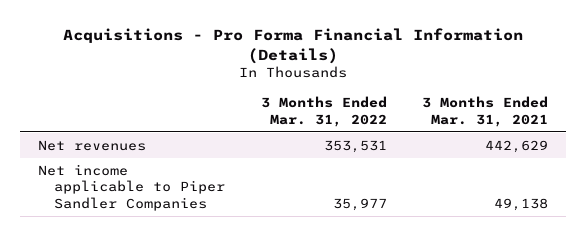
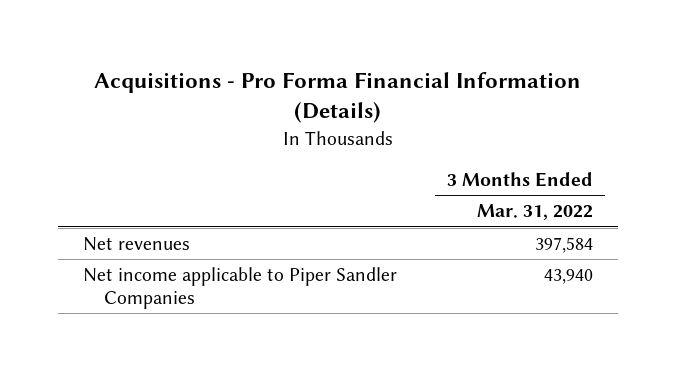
- | 3 Months Ended Mar. 31, 2022 | 3 Months Ended Mar. 31, 2021
+ | 3 Months Ended Mar. 31, 2022
- Net revenues | 353,531 | 442,629
- Net income applicable to Piper Sandler Companies | 35,977 | 49,138
+ Net revenues | 397,584
+ Net income applicable to Piper Sandler Companies | 43,940

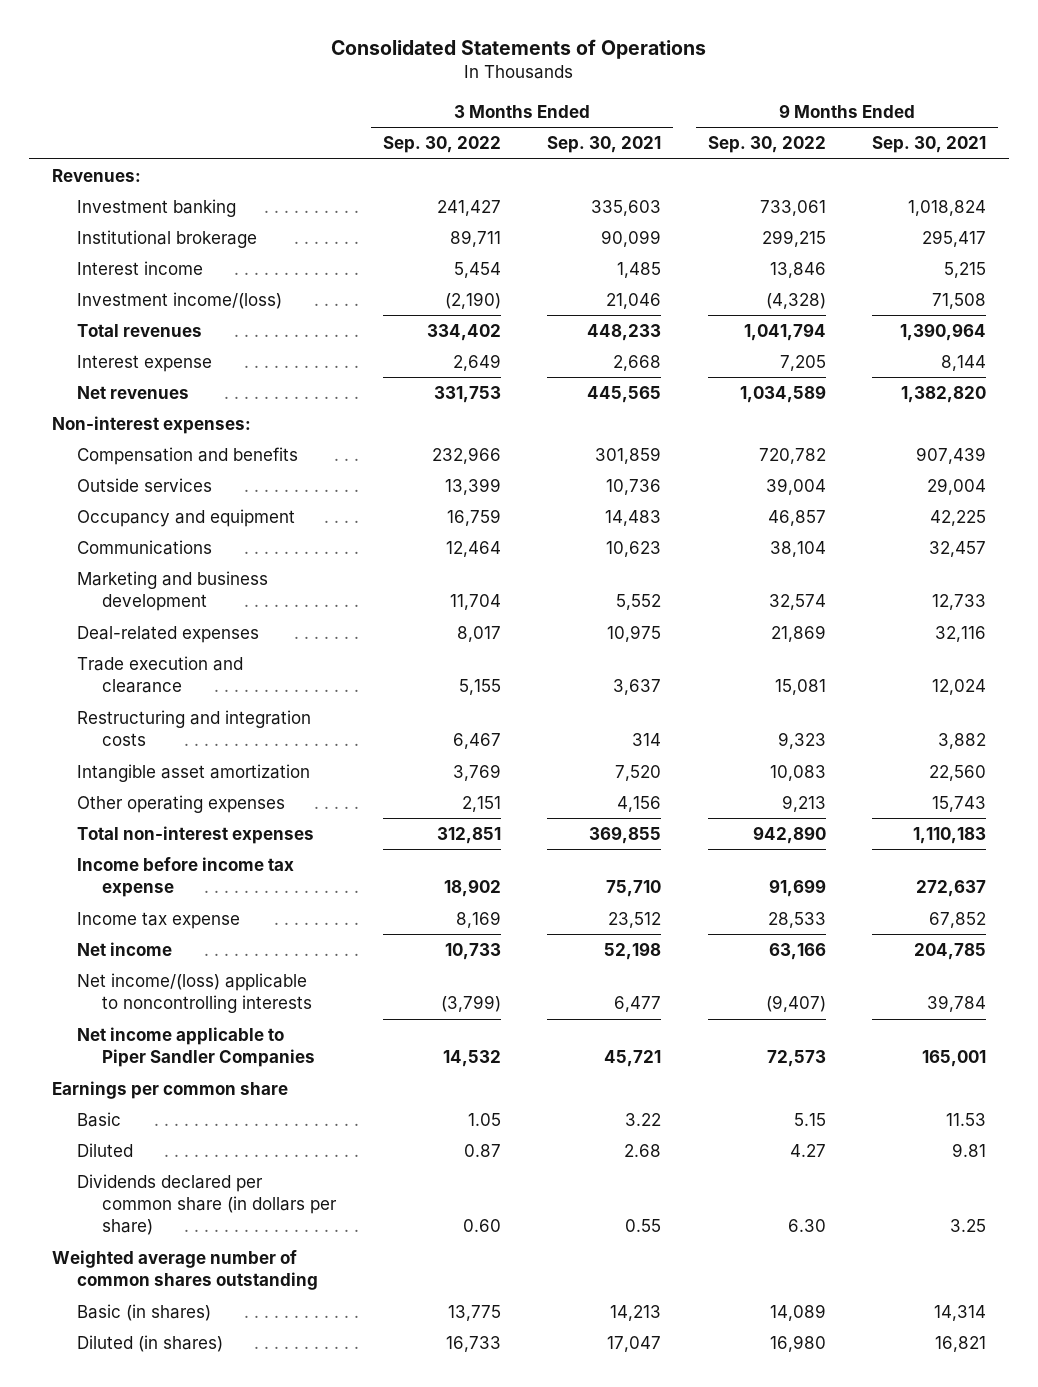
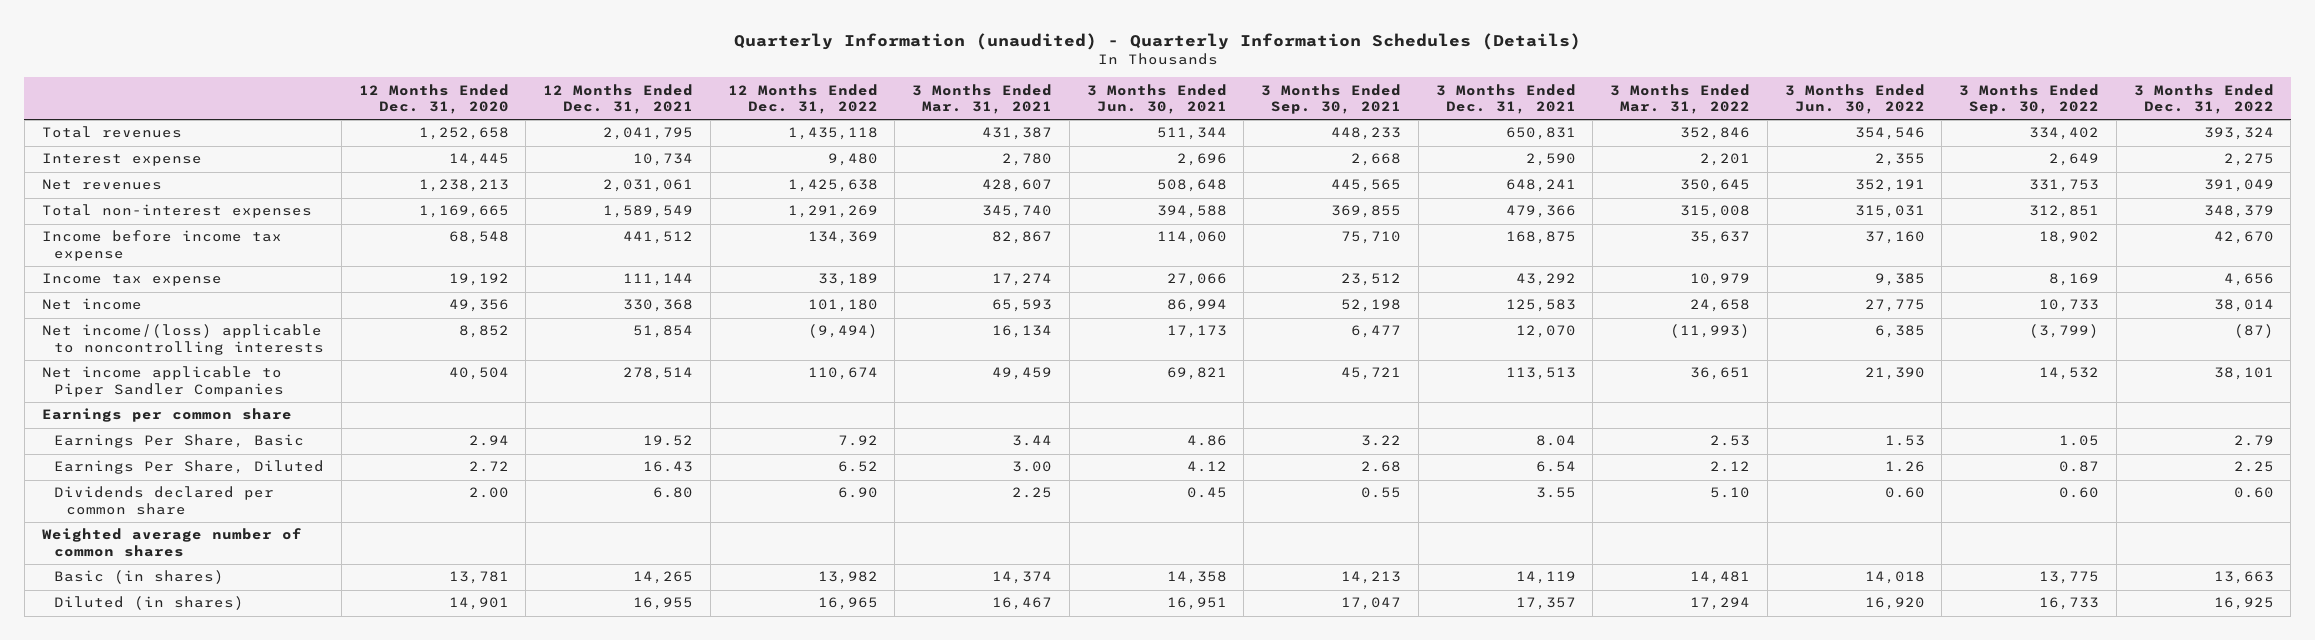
- Consolidated Statements of Operations
+ Quarterly Information (unaudited) - Quarterly Information Schedules (Details)
- | 3 Months Ended Sep. 30, 2022 | 3 Months Ended Sep. 30, 2021 | 9 Months Ended Sep. 30, 2022 | 9 Months Ended Sep. 30, 2021
+ | 12 Months Ended Dec. 31, 2020 | 12 Months Ended Dec. 31, 2021 | 12 Months Ended Dec. 31, 2022 | 3 Months Ended Mar. 31, 2021 | 3 Months Ended Jun. 30, 2021 | 3 Months Ended Sep. 30, 2021 | 3 Months Ended Dec. 31, 2021 | 3 Months Ended Mar. 31, 2022 | 3 Months Ended Jun. 30, 2022 | 3 Months Ended Sep. 30, 2022 | 3 Months Ended Dec. 31, 2022
- Revenues:
- Investment banking | 241,427 | 335,603 | 733,061 | 1,018,824
- Institutional brokerage | 89,711 | 90,099 | 299,215 | 295,417
- Interest income | 5,454 | 1,485 | 13,846 | 5,215
- Investment income/(loss) | (2,190) | 21,046 | (4,328) | 71,508
- Non-interest expenses:
- Compensation and benefits | 232,966 | 301,859 | 720,782 | 907,439
- Outside services | 13,399 | 10,736 | 39,004 | 29,004
- Occupancy and equipment | 16,759 | 14,483 | 46,857 | 42,225
- Communications | 12,464 | 10,623 | 38,104 | 32,457
- Marketing and business development | 11,704 | 5,552 | 32,574 | 12,733
- Deal-related expenses | 8,017 | 10,975 | 21,869 | 32,116
- Trade execution and clearance | 5,155 | 3,637 | 15,081 | 12,024
- Restructuring and integration costs | 6,467 | 314 | 9,323 | 3,882
- Intangible asset amortization | 3,769 | 7,520 | 10,083 | 22,560
- Other operating expenses | 2,151 | 4,156 | 9,213 | 15,743
- Basic | 1.05 | 3.22 | 5.15 | 11.53
- Diluted | 0.87 | 2.68 | 4.27 | 9.81
- Dividends declared per common share (in dollars per share) | 0.60 | 0.55 | 6.30 | 3.25
- Weighted average number of common shares outstanding
+ Earnings Per Share, Basic | 2.94 | 19.52 | 7.92 | 3.44 | 4.86 | 3.22 | 8.04 | 2.53 | 1.53 | 1.05 | 2.79
+ Earnings Per Share, Diluted | 2.72 | 16.43 | 6.52 | 3.00 | 4.12 | 2.68 | 6.54 | 2.12 | 1.26 | 0.87 | 2.25
+ Dividends declared per common share | 2.00 | 6.80 | 6.90 | 2.25 | 0.45 | 0.55 | 3.55 | 5.10 | 0.60 | 0.60 | 0.60
+ Weighted average number of common shares

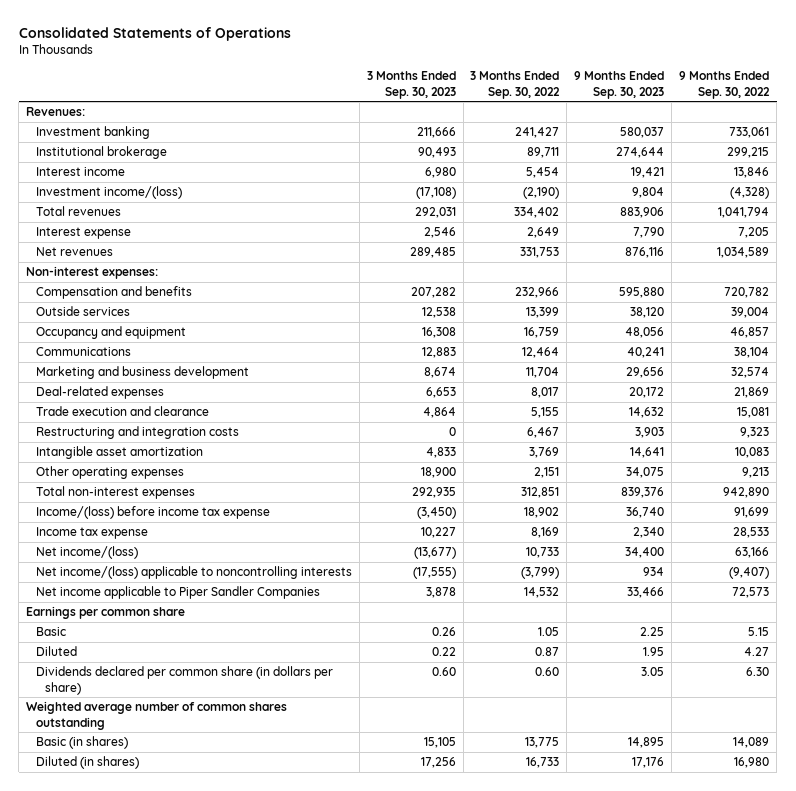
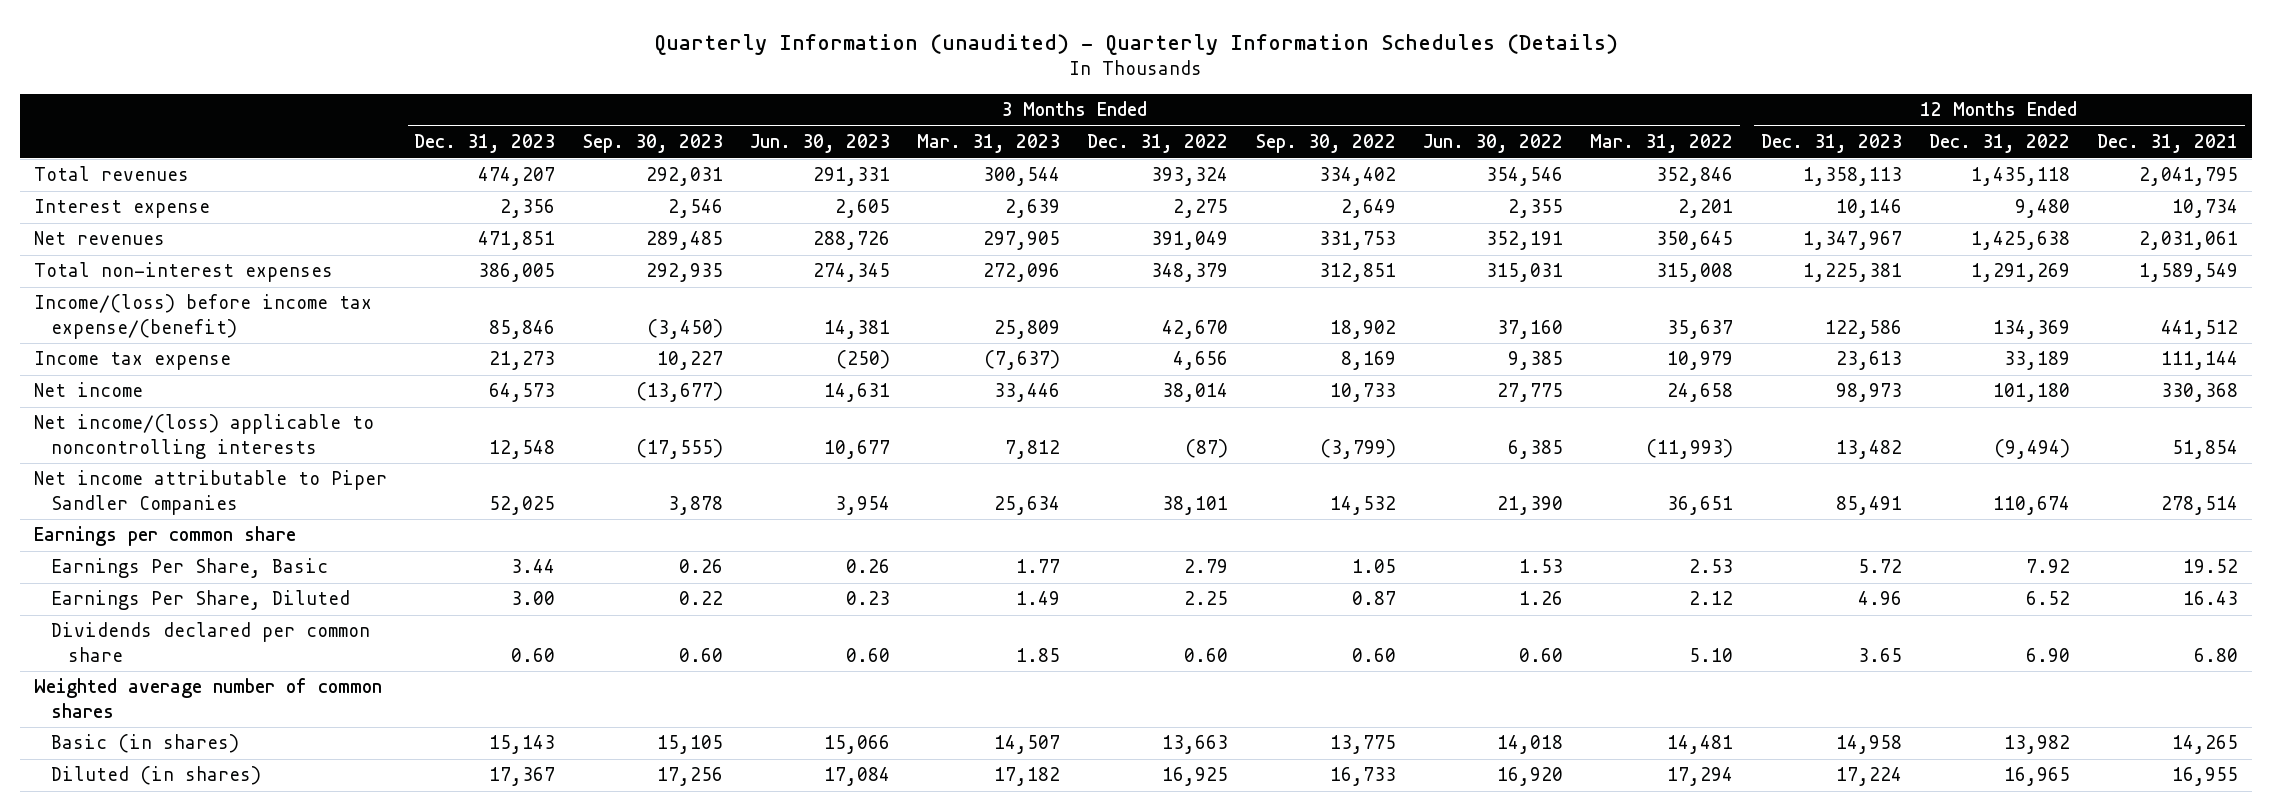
- Consolidated Statements of Operations
+ Quarterly Information (unaudited) - Quarterly Information Schedules (Details)
- | 3 Months Ended Sep. 30, 2023 | 3 Months Ended Sep. 30, 2022 | 9 Months Ended Sep. 30, 2023 | 9 Months Ended Sep. 30, 2022
+ | 3 Months Ended Dec. 31, 2023 | 3 Months Ended Sep. 30, 2023 | 3 Months Ended Jun. 30, 2023 | 3 Months Ended Mar. 31, 2023 | 3 Months Ended Dec. 31, 2022 | 3 Months Ended Sep. 30, 2022 | 3 Months Ended Jun. 30, 2022 | 3 Months Ended Mar. 31, 2022 | 12 Months Ended Dec. 31, 2023 | 12 Months Ended Dec. 31, 2022 | 12 Months Ended Dec. 31, 2021
- Revenues:
- Investment banking | 211,666 | 241,427 | 580,037 | 733,061
- Institutional brokerage | 90,493 | 89,711 | 274,644 | 299,215
- Interest income | 6,980 | 5,454 | 19,421 | 13,846
- Investment income/(loss) | (17,108) | (2,190) | 9,804 | (4,328)
- Non-interest expenses:
- Compensation and benefits | 207,282 | 232,966 | 595,880 | 720,782
- Outside services | 12,538 | 13,399 | 38,120 | 39,004
- Occupancy and equipment | 16,308 | 16,759 | 48,056 | 46,857
- Communications | 12,883 | 12,464 | 40,241 | 38,104
- Marketing and business development | 8,674 | 11,704 | 29,656 | 32,574
- Deal-related expenses | 6,653 | 8,017 | 20,172 | 21,869
- Trade execution and clearance | 4,864 | 5,155 | 14,632 | 15,081
- Restructuring and integration costs | 0 | 6,467 | 3,903 | 9,323
- Intangible asset amortization | 4,833 | 3,769 | 14,641 | 10,083
- Other operating expenses | 18,900 | 2,151 | 34,075 | 9,213
- Income/(loss) before income tax expense | (3,450) | 18,902 | 36,740 | 91,699
+ Income/(loss) before income tax expense/(benefit) | 85,846 | (3,450) | 14,381 | 25,809 | 42,670 | 18,902 | 37,160 | 35,637 | 122,586 | 134,369 | 441,512
- Net income/(loss) | (13,677) | 10,733 | 34,400 | 63,166
+ Net income | 64,573 | (13,677) | 14,631 | 33,446 | 38,014 | 10,733 | 27,775 | 24,658 | 98,973 | 101,180 | 330,368
- Net income applicable to Piper Sandler Companies | 3,878 | 14,532 | 33,466 | 72,573
+ Net income attributable to Piper Sandler Companies | 52,025 | 3,878 | 3,954 | 25,634 | 38,101 | 14,532 | 21,390 | 36,651 | 85,491 | 110,674 | 278,514
- Basic | 0.26 | 1.05 | 2.25 | 5.15
- Diluted | 0.22 | 0.87 | 1.95 | 4.27
- Dividends declared per common share (in dollars per share) | 0.60 | 0.60 | 3.05 | 6.30
- Weighted average number of common shares outstanding
+ Earnings Per Share, Basic | 3.44 | 0.26 | 0.26 | 1.77 | 2.79 | 1.05 | 1.53 | 2.53 | 5.72 | 7.92 | 19.52
+ Earnings Per Share, Diluted | 3.00 | 0.22 | 0.23 | 1.49 | 2.25 | 0.87 | 1.26 | 2.12 | 4.96 | 6.52 | 16.43
+ Dividends declared per common share | 0.60 | 0.60 | 0.60 | 1.85 | 0.60 | 0.60 | 0.60 | 5.10 | 3.65 | 6.90 | 6.80
+ Weighted average number of common shares

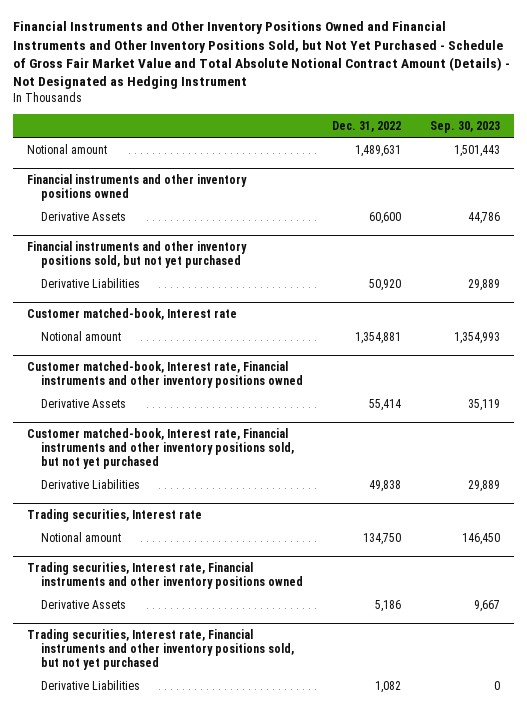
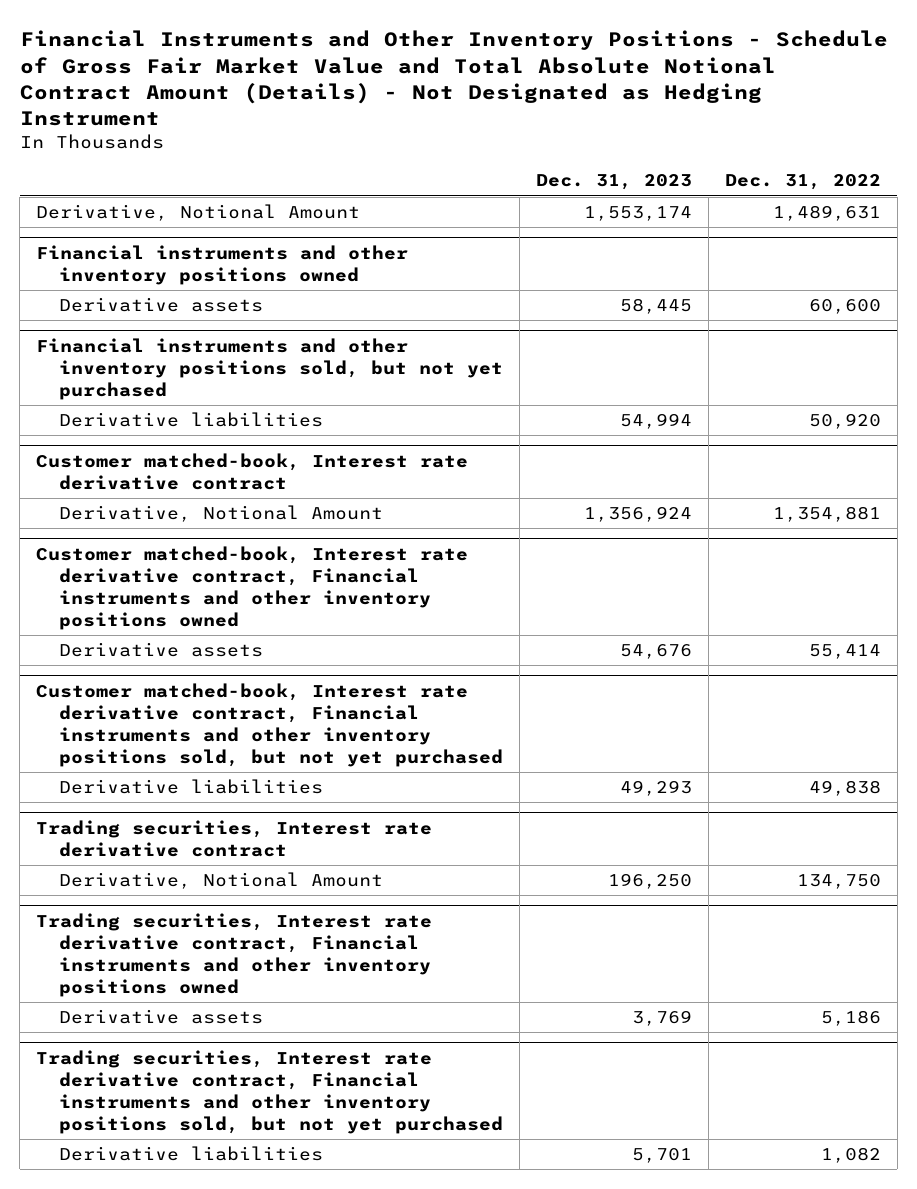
- Financial Instruments and Other Inventory Positions Owned and Financial Instruments and Other Inventory Positions Sold, but Not Yet Purchased - Schedule of Gross Fair Market Value and Total Absolute Notional Contract Amount (Details) - Not Designated as Hedging Instrument
+ Financial Instruments and Other Inventory Positions - Schedule of Gross Fair Market Value and Total Absolute Notional Contract Amount (Details) - Not Designated as Hedging Instrument
- | Dec. 31, 2022 | Sep. 30, 2023
+ | Dec. 31, 2023 | Dec. 31, 2022
- Notional amount | 1,489,631 | 1,501,443
+ Derivative, Notional Amount | 1,553,174 | 1,489,631
@ Financial instruments and other inventory positions owned
- Derivative Assets | 60,600 | 44,786
+ Derivative assets | 58,445 | 60,600
@ Financial instruments and other inventory positions sold, but not yet purchased
- Derivative Liabilities | 50,920 | 29,889
- Customer matched-book, Interest rate
- Notional amount | 1,354,881 | 1,354,993
- Customer matched-book, Interest rate, Financial instruments and other inventory positions owned
- Derivative Assets | 55,414 | 35,119
- Customer matched-book, Interest rate, Financial instruments and other inventory positions sold, but not yet purchased
- Derivative Liabilities | 49,838 | 29,889
- Trading securities, Interest rate
- Notional amount | 134,750 | 146,450
- Trading securities, Interest rate, Financial instruments and other inventory positions owned
- Derivative Assets | 5,186 | 9,667
- Trading securities, Interest rate, Financial instruments and other inventory positions sold, but not yet purchased
- Derivative Liabilities | 1,082 | 0
@ Financial instruments and other inventory positions sold, but not yet purchased
+ Derivative liabilities | 54,994 | 50,920
+ Customer matched-book, Interest rate derivative contract
+ Derivative, Notional Amount | 1,356,924 | 1,354,881
+ Customer matched-book, Interest rate derivative contract, Financial instruments and other inventory positions owned
+ Derivative assets | 54,676 | 55,414
+ Customer matched-book, Interest rate derivative contract, Financial instruments and other inventory positions sold, but not yet purchased
+ Derivative liabilities | 49,293 | 49,838
+ Trading securities, Interest rate derivative contract
+ Derivative, Notional Amount | 196,250 | 134,750
+ Trading securities, Interest rate derivative contract, Financial instruments and other inventory positions owned
+ Derivative assets | 3,769 | 5,186
+ Trading securities, Interest rate derivative contract, Financial instruments and other inventory positions sold, but not yet purchased
+ Derivative liabilities | 5,701 | 1,082

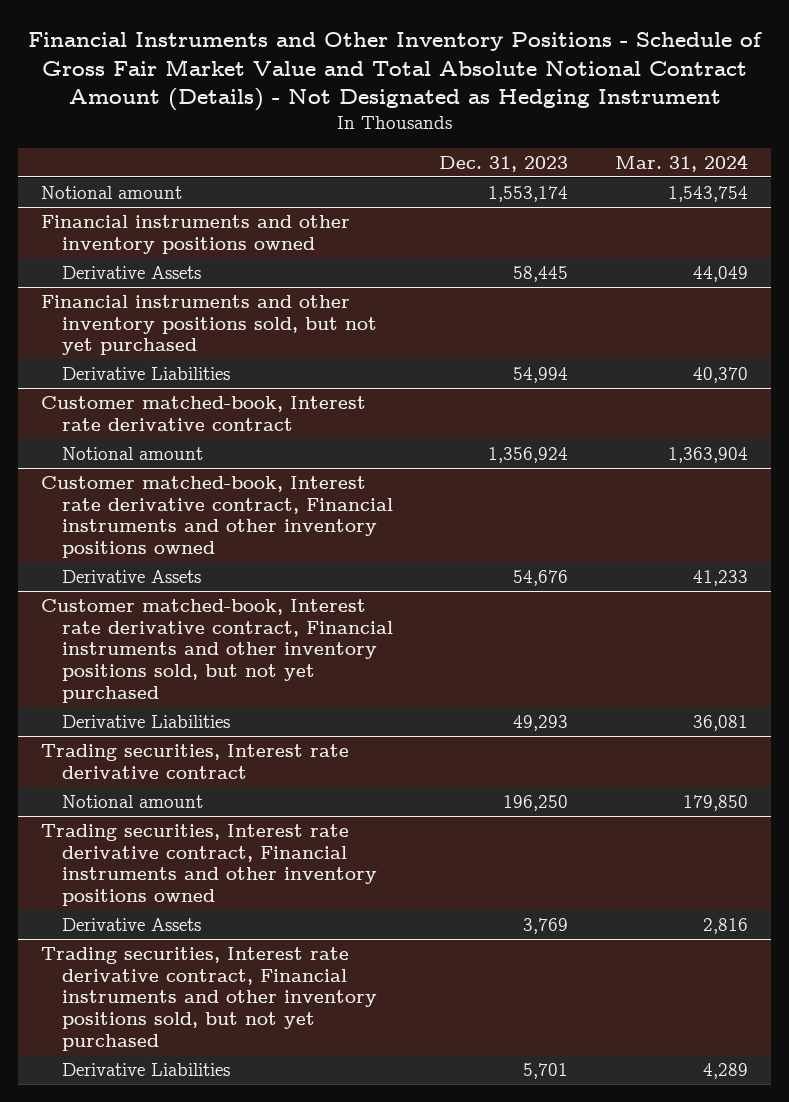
- | Dec. 31, 2023 | Dec. 31, 2022
+ | Dec. 31, 2023 | Mar. 31, 2024
- Derivative, Notional Amount | 1,553,174 | 1,489,631
+ Notional amount | 1,553,174 | 1,543,754
@ Financial instruments and other inventory positions owned
- Derivative assets | 58,445 | 60,600
+ Derivative Assets | 58,445 | 44,049
@ Financial instruments and other inventory positions sold, but not yet purchased
- Derivative liabilities | 54,994 | 50,920
+ Derivative Liabilities | 54,994 | 40,370
@ Customer matched-book, Interest rate derivative contract
- Derivative, Notional Amount | 1,356,924 | 1,354,881
+ Notional amount | 1,356,924 | 1,363,904
@ Customer matched-book, Interest rate derivative contract, Financial instruments and other inventory positions owned
- Derivative assets | 54,676 | 55,414
+ Derivative Assets | 54,676 | 41,233
@ Customer matched-book, Interest rate derivative contract, Financial instruments and other inventory positions sold, but not yet purchased
- Derivative liabilities | 49,293 | 49,838
+ Derivative Liabilities | 49,293 | 36,081
@ Trading securities, Interest rate derivative contract
- Derivative, Notional Amount | 196,250 | 134,750
+ Notional amount | 196,250 | 179,850
@ Trading securities, Interest rate derivative contract, Financial instruments and other inventory positions owned
- Derivative assets | 3,769 | 5,186
+ Derivative Assets | 3,769 | 2,816
@ Trading securities, Interest rate derivative contract, Financial instruments and other inventory positions sold, but not yet purchased
- Derivative liabilities | 5,701 | 1,082
+ Derivative Liabilities | 5,701 | 4,289

